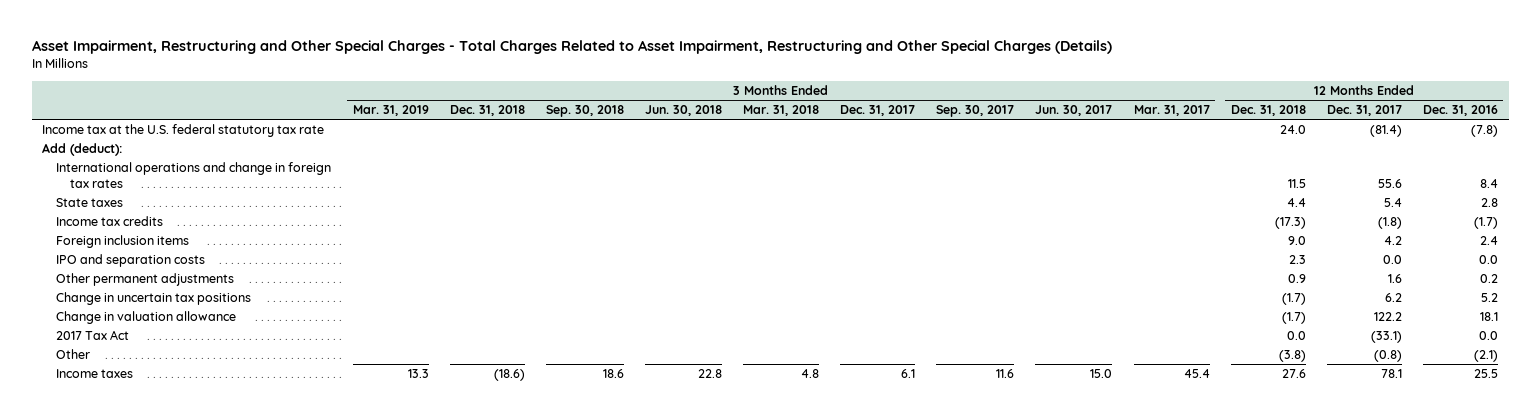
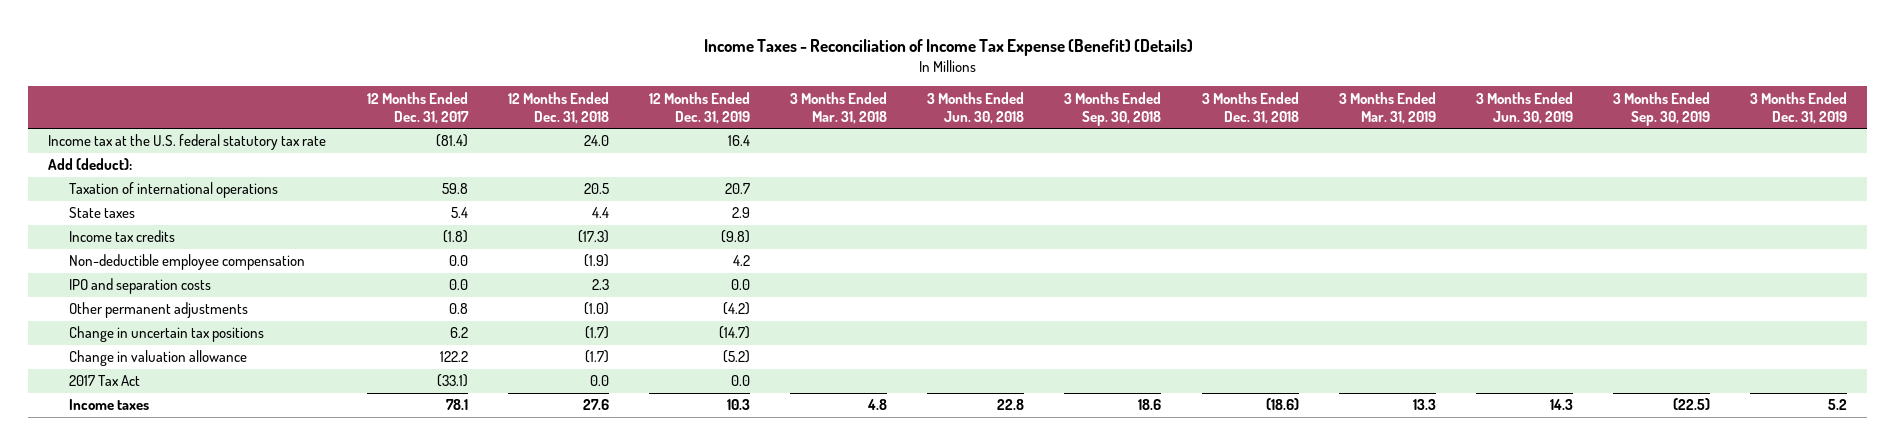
- Asset Impairment, Restructuring and Other Special Charges - Total Charges Related to Asset Impairment, Restructuring and Other Special Charges (Details)
+ Income Taxes - Reconciliation of Income Tax Expense (Benefit) (Details)
- | 3 Months Ended Mar. 31, 2019 | 3 Months Ended Dec. 31, 2018 | 3 Months Ended Sep. 30, 2018 | 3 Months Ended Jun. 30, 2018 | 3 Months Ended Mar. 31, 2018 | 3 Months Ended Dec. 31, 2017 | 3 Months Ended Sep. 30, 2017 | 3 Months Ended Jun. 30, 2017 | 3 Months Ended Mar. 31, 2017 | 12 Months Ended Dec. 31, 2018 | 12 Months Ended Dec. 31, 2017 | 12 Months Ended Dec. 31, 2016
+ | 12 Months Ended Dec. 31, 2017 | 12 Months Ended Dec. 31, 2018 | 12 Months Ended Dec. 31, 2019 | 3 Months Ended Mar. 31, 2018 | 3 Months Ended Jun. 30, 2018 | 3 Months Ended Sep. 30, 2018 | 3 Months Ended Dec. 31, 2018 | 3 Months Ended Mar. 31, 2019 | 3 Months Ended Jun. 30, 2019 | 3 Months Ended Sep. 30, 2019 | 3 Months Ended Dec. 31, 2019
- International operations and change in foreign tax rates | | | | | | | | | | 11.5 | 55.6 | 8.4
+ Taxation of international operations | 59.8 | 20.5 | 20.7 | | | | | | | |
- Foreign inclusion items | | | | | | | | | | 9.0 | 4.2 | 2.4
+ Non-deductible employee compensation | 0.0 | (1.9) | 4.2 | | | | | | | |
- Other permanent adjustments | | | | | | | | | | 0.9 | 1.6 | 0.2
+ Other permanent adjustments | 0.8 | (1.0) | (4.2) | | | | | | | |
- Other | | | | | | | | | | (3.8) | (0.8) | (2.1)

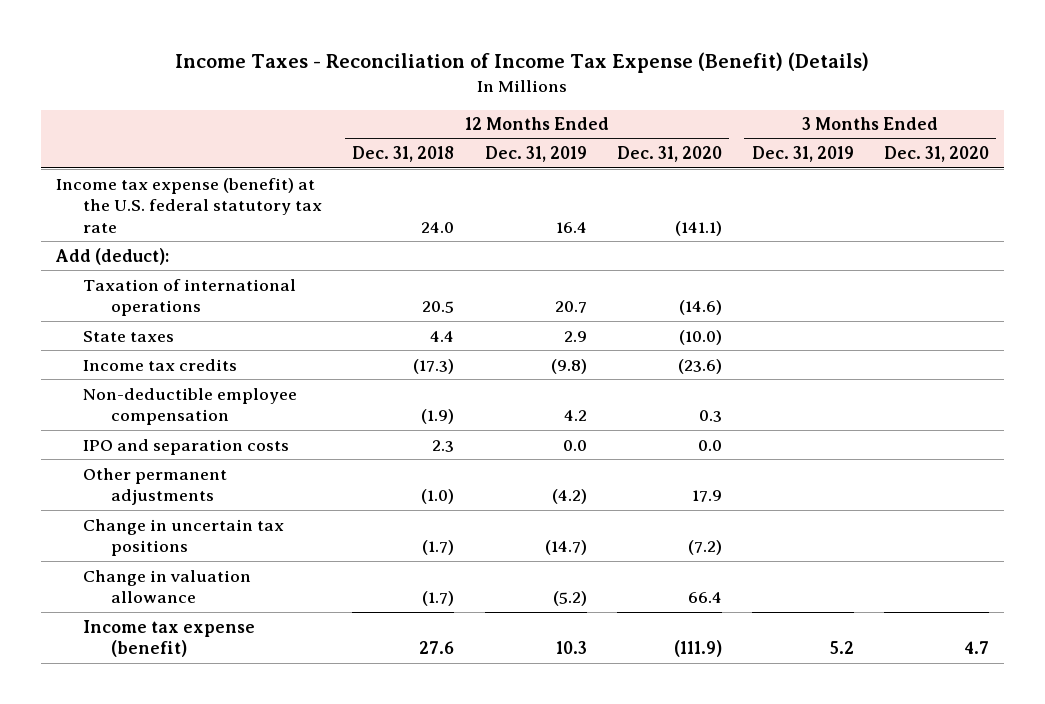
- | 12 Months Ended Dec. 31, 2017 | 12 Months Ended Dec. 31, 2018 | 12 Months Ended Dec. 31, 2019 | 3 Months Ended Mar. 31, 2018 | 3 Months Ended Jun. 30, 2018 | 3 Months Ended Sep. 30, 2018 | 3 Months Ended Dec. 31, 2018 | 3 Months Ended Mar. 31, 2019 | 3 Months Ended Jun. 30, 2019 | 3 Months Ended Sep. 30, 2019 | 3 Months Ended Dec. 31, 2019
+ | 12 Months Ended Dec. 31, 2018 | 12 Months Ended Dec. 31, 2019 | 12 Months Ended Dec. 31, 2020 | 3 Months Ended Dec. 31, 2019 | 3 Months Ended Dec. 31, 2020
- Income tax at the U.S. federal statutory tax rate | (81.4) | 24.0 | 16.4 | | | | | | | |
+ Income tax expense (benefit) at the U.S. federal statutory tax rate | 24.0 | 16.4 | (141.1) | |
- 2017 Tax Act | (33.1) | 0.0 | 0.0 | | | | | | | |
- Income taxes | 78.1 | 27.6 | 10.3 | 4.8 | 22.8 | 18.6 | (18.6) | 13.3 | 14.3 | (22.5) | 5.2
+ Income tax expense (benefit) | 27.6 | 10.3 | (111.9) | 5.2 | 4.7

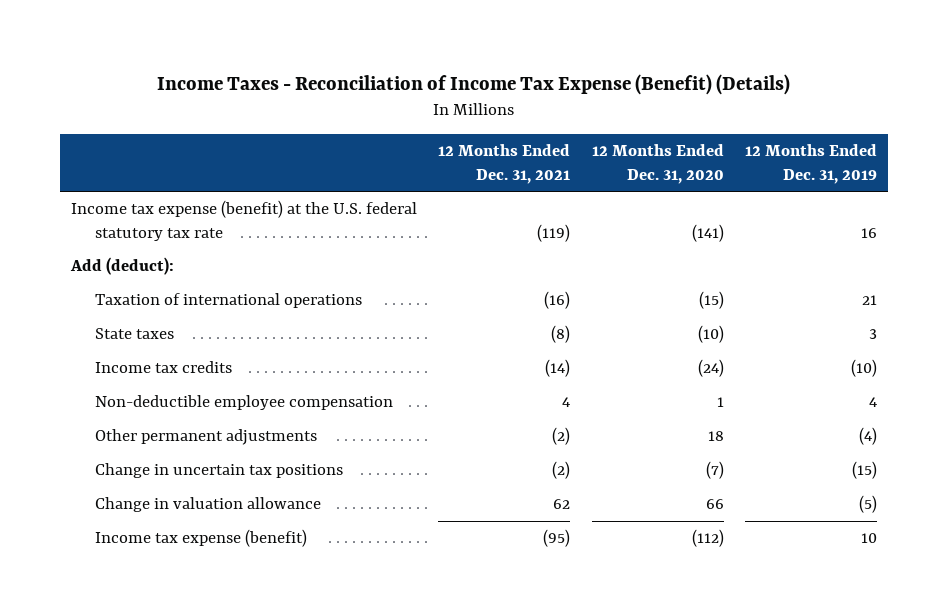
- | 12 Months Ended Dec. 31, 2018 | 12 Months Ended Dec. 31, 2019 | 12 Months Ended Dec. 31, 2020 | 3 Months Ended Dec. 31, 2019 | 3 Months Ended Dec. 31, 2020
+ | 12 Months Ended Dec. 31, 2021 | 12 Months Ended Dec. 31, 2020 | 12 Months Ended Dec. 31, 2019
- Income tax expense (benefit) at the U.S. federal statutory tax rate | 24.0 | 16.4 | (141.1) | |
+ Income tax expense (benefit) at the U.S. federal statutory tax rate | (119) | (141) | 16
- Taxation of international operations | 20.5 | 20.7 | (14.6) | |
- State taxes | 4.4 | 2.9 | (10.0) | |
- Income tax credits | (17.3) | (9.8) | (23.6) | |
- Non-deductible employee compensation | (1.9) | 4.2 | 0.3 | |
- IPO and separation costs | 2.3 | 0.0 | 0.0 | |
- Other permanent adjustments | (1.0) | (4.2) | 17.9 | |
- Change in uncertain tax positions | (1.7) | (14.7) | (7.2) | |
- Change in valuation allowance | (1.7) | (5.2) | 66.4 | |
- Income tax expense (benefit) | 27.6 | 10.3 | (111.9) | 5.2 | 4.7
+ Taxation of international operations | (16) | (15) | 21
+ State taxes | (8) | (10) | 3
+ Income tax credits | (14) | (24) | (10)
+ Non-deductible employee compensation | 4 | 1 | 4
+ Other permanent adjustments | (2) | 18 | (4)
+ Change in uncertain tax positions | (2) | (7) | (15)
+ Change in valuation allowance | 62 | 66 | (5)
+ Income tax expense (benefit) | (95) | (112) | 10

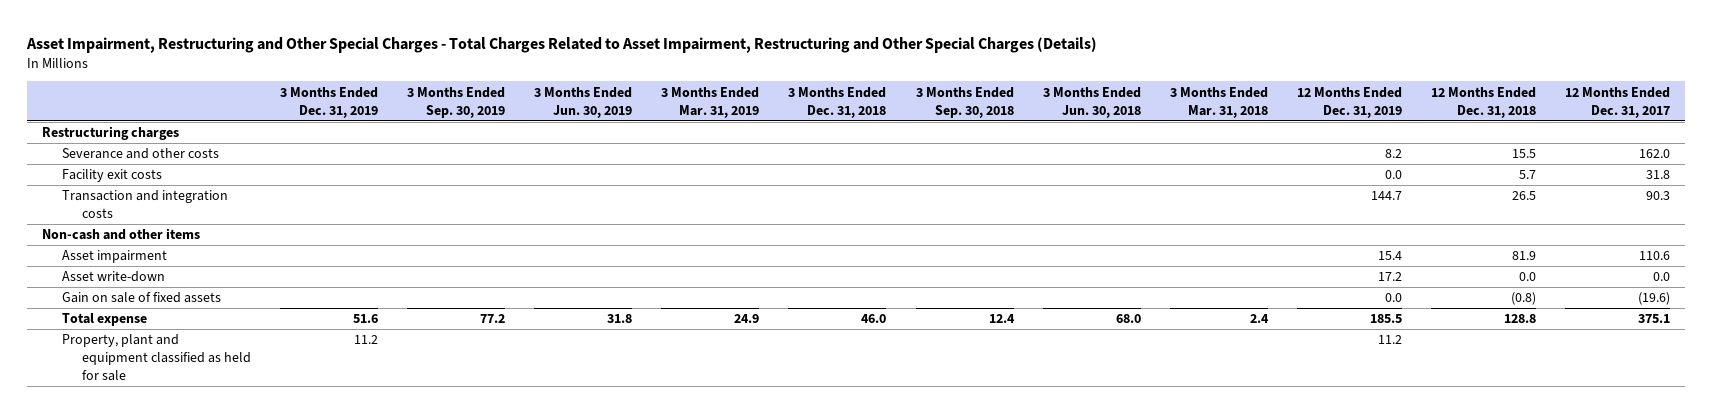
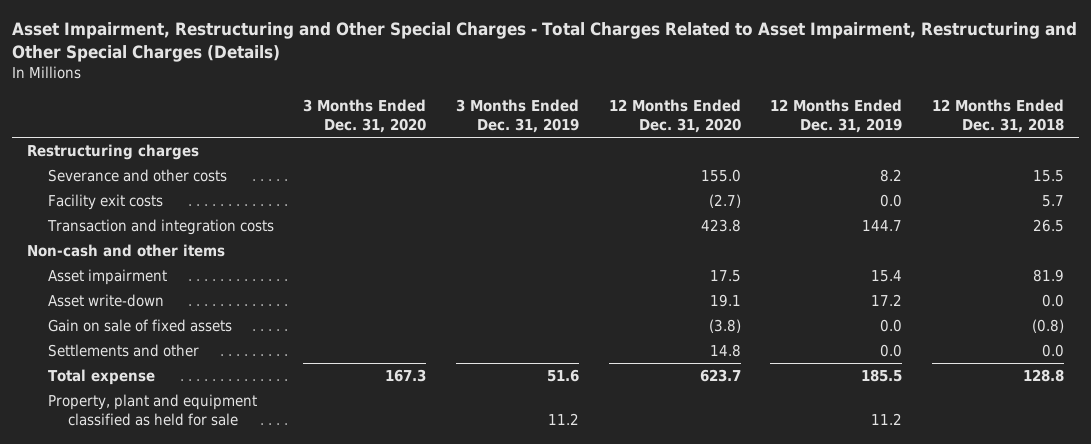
- | 3 Months Ended Dec. 31, 2019 | 3 Months Ended Sep. 30, 2019 | 3 Months Ended Jun. 30, 2019 | 3 Months Ended Mar. 31, 2019 | 3 Months Ended Dec. 31, 2018 | 3 Months Ended Sep. 30, 2018 | 3 Months Ended Jun. 30, 2018 | 3 Months Ended Mar. 31, 2018 | 12 Months Ended Dec. 31, 2019 | 12 Months Ended Dec. 31, 2018 | 12 Months Ended Dec. 31, 2017
+ | 3 Months Ended Dec. 31, 2020 | 3 Months Ended Dec. 31, 2019 | 12 Months Ended Dec. 31, 2020 | 12 Months Ended Dec. 31, 2019 | 12 Months Ended Dec. 31, 2018
+ Settlements and other | | | 14.8 | 0.0 | 0.0

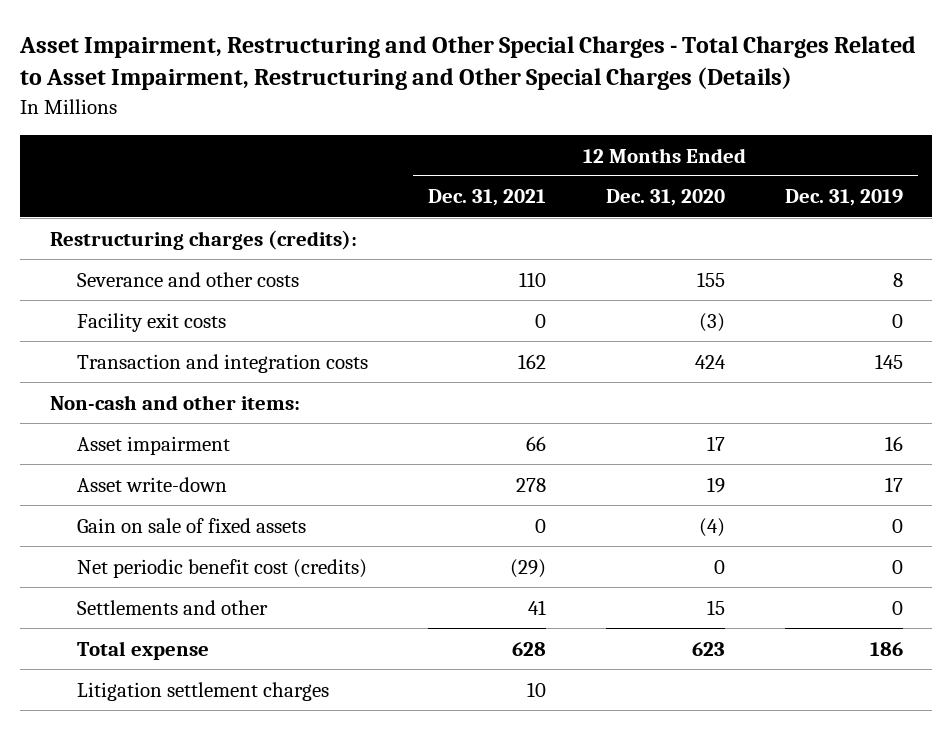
- | 3 Months Ended Dec. 31, 2020 | 3 Months Ended Dec. 31, 2019 | 12 Months Ended Dec. 31, 2020 | 12 Months Ended Dec. 31, 2019 | 12 Months Ended Dec. 31, 2018
+ | 12 Months Ended Dec. 31, 2021 | 12 Months Ended Dec. 31, 2020 | 12 Months Ended Dec. 31, 2019
- Restructuring charges
- Severance and other costs | | | 155.0 | 8.2 | 15.5
- Facility exit costs | | | (2.7) | 0.0 | 5.7
- Transaction and integration costs | | | 423.8 | 144.7 | 26.5
- Non-cash and other items
- Asset impairment | | | 17.5 | 15.4 | 81.9
- Asset write-down | | | 19.1 | 17.2 | 0.0
- Gain on sale of fixed assets | | | (3.8) | 0.0 | (0.8)
- Settlements and other | | | 14.8 | 0.0 | 0.0
- Total expense | 167.3 | 51.6 | 623.7 | 185.5 | 128.8
- Property, plant and equipment classified as held for sale | | 11.2 | | 11.2 |
+ Restructuring charges (credits):
+ Severance and other costs | 110 | 155 | 8
+ Facility exit costs | 0 | (3) | 0
+ Transaction and integration costs | 162 | 424 | 145
+ Non-cash and other items:
+ Asset impairment | 66 | 17 | 16
+ Asset write-down | 278 | 19 | 17
+ Gain on sale of fixed assets | 0 | (4) | 0
+ Net periodic benefit cost (credits) | (29) | 0 | 0
+ Settlements and other | 41 | 15 | 0
+ Total expense | 628 | 623 | 186
+ Litigation settlement charges | 10 | |

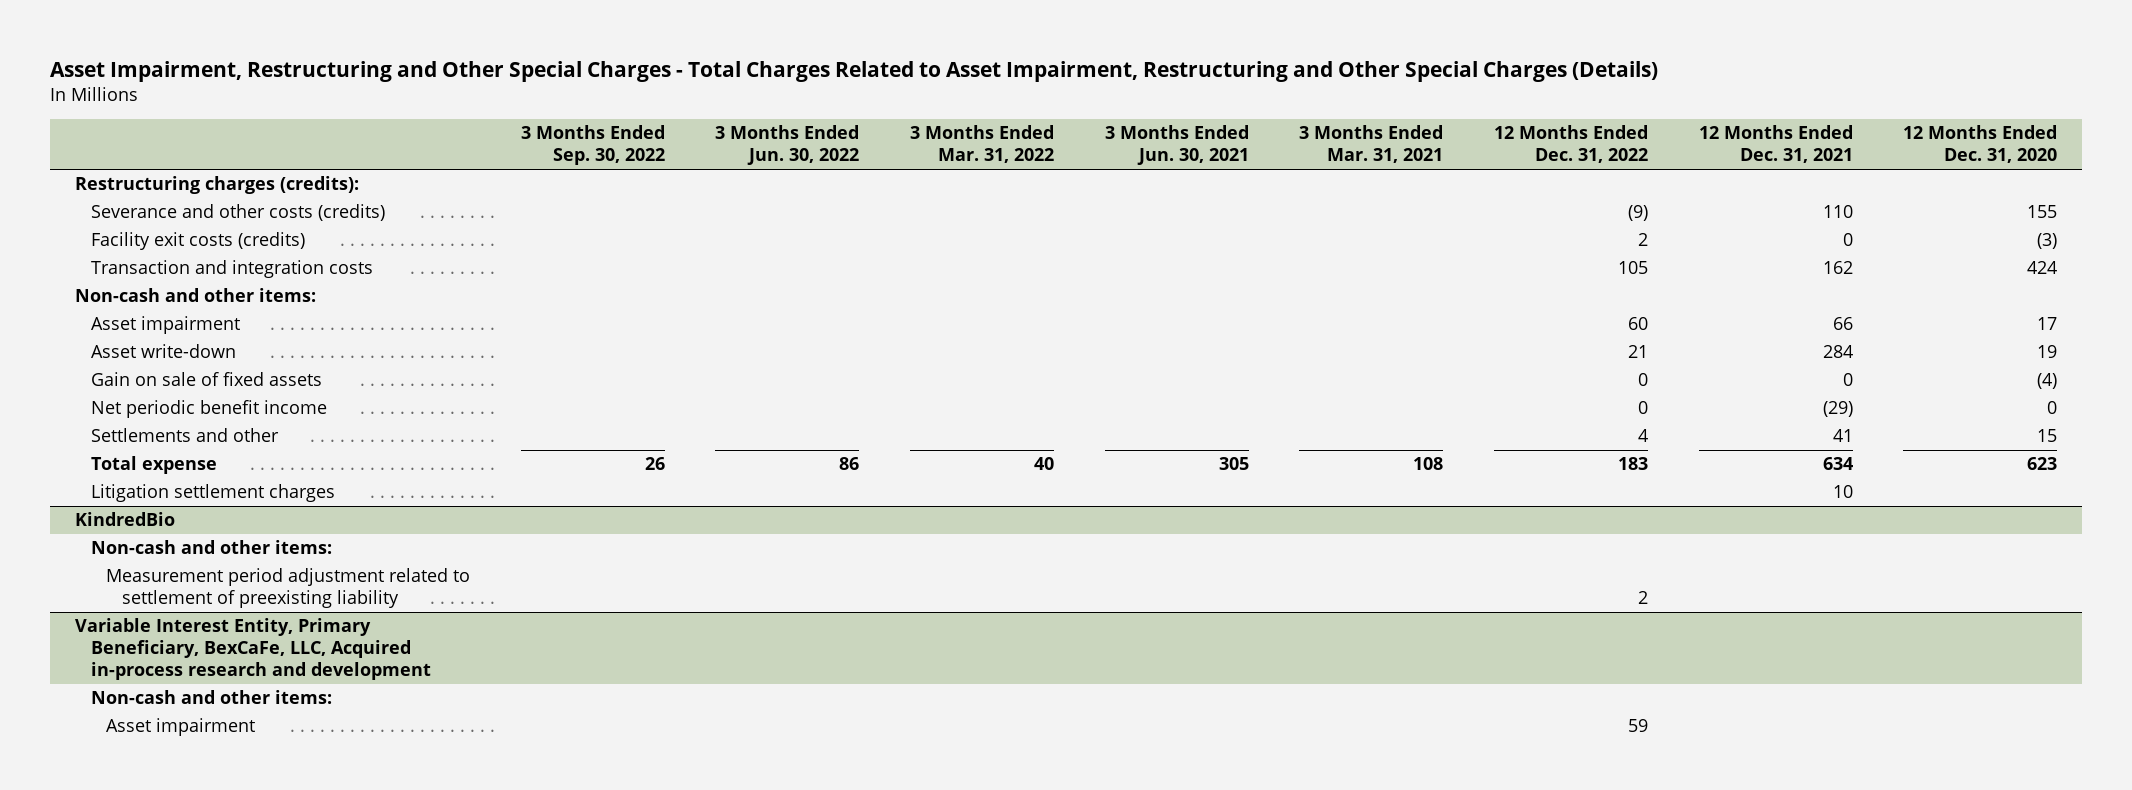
- | 12 Months Ended Dec. 31, 2021 | 12 Months Ended Dec. 31, 2020 | 12 Months Ended Dec. 31, 2019
+ | 3 Months Ended Sep. 30, 2022 | 3 Months Ended Jun. 30, 2022 | 3 Months Ended Mar. 31, 2022 | 3 Months Ended Jun. 30, 2021 | 3 Months Ended Mar. 31, 2021 | 12 Months Ended Dec. 31, 2022 | 12 Months Ended Dec. 31, 2021 | 12 Months Ended Dec. 31, 2020
- Severance and other costs | 110 | 155 | 8
- Facility exit costs | 0 | (3) | 0
+ Severance and other costs (credits) | | | | | | (9) | 110 | 155
+ Facility exit costs (credits) | | | | | | 2 | 0 | (3)
- Asset write-down | 278 | 19 | 17
+ Asset write-down | | | | | | 21 | 284 | 19
- Net periodic benefit cost (credits) | (29) | 0 | 0
+ Net periodic benefit income | | | | | | 0 | (29) | 0
- Total expense | 628 | 623 | 186
+ Total expense | 26 | 86 | 40 | 305 | 108 | 183 | 634 | 623
+ KindredBio
+ Non-cash and other items:
+ Measurement period adjustment related to settlement of preexisting liability | | | | | | 2 | |
+ Variable Interest Entity, Primary Beneficiary, BexCaFe, LLC, Acquired in-process research and development
+ Non-cash and other items:
+ Asset impairment | | | | | | 59 | |

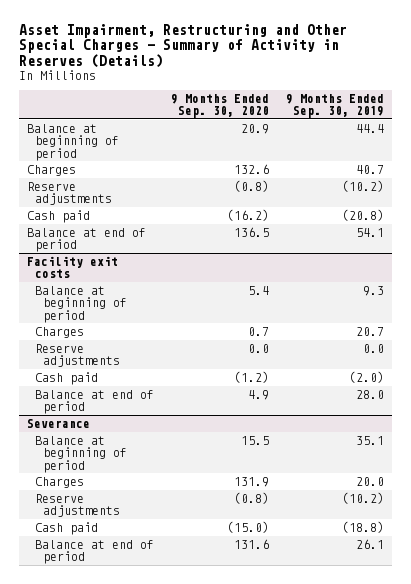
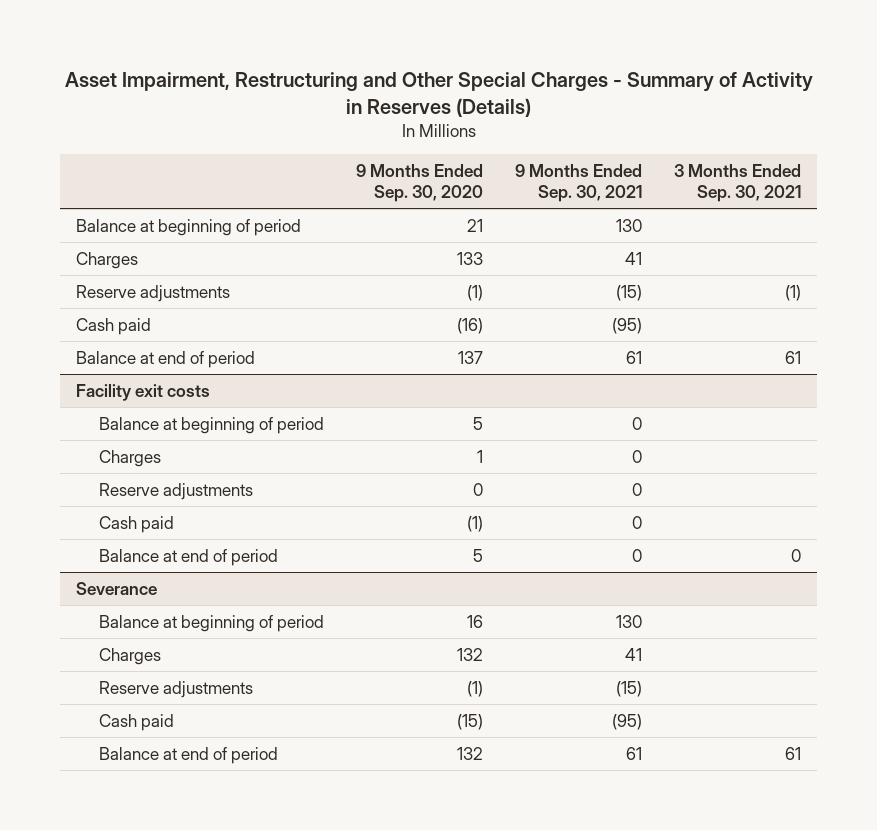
- | 9 Months Ended Sep. 30, 2020 | 9 Months Ended Sep. 30, 2019
+ | 9 Months Ended Sep. 30, 2020 | 9 Months Ended Sep. 30, 2021 | 3 Months Ended Sep. 30, 2021
- Balance at beginning of period | 20.9 | 44.4
- Charges | 132.6 | 40.7
- Reserve adjustments | (0.8) | (10.2)
- Cash paid | (16.2) | (20.8)
- Balance at end of period | 136.5 | 54.1
+ Balance at beginning of period | 21 | 130 |
+ Charges | 133 | 41 |
+ Reserve adjustments | (1) | (15) | (1)
+ Cash paid | (16) | (95) |
+ Balance at end of period | 137 | 61 | 61
@ Facility exit costs
- Balance at beginning of period | 5.4 | 9.3
- Charges | 0.7 | 20.7
- Reserve adjustments | 0.0 | 0.0
- Cash paid | (1.2) | (2.0)
- Balance at end of period | 4.9 | 28.0
+ Balance at beginning of period | 5 | 0 |
+ Charges | 1 | 0 |
+ Reserve adjustments | 0 | 0 |
+ Cash paid | (1) | 0 |
+ Balance at end of period | 5 | 0 | 0
@ Severance
- Balance at beginning of period | 15.5 | 35.1
- Charges | 131.9 | 20.0
- Reserve adjustments | (0.8) | (10.2)
- Cash paid | (15.0) | (18.8)
- Balance at end of period | 131.6 | 26.1
+ Balance at beginning of period | 16 | 130 |
+ Charges | 132 | 41 |
+ Reserve adjustments | (1) | (15) |
+ Cash paid | (15) | (95) |
+ Balance at end of period | 132 | 61 | 61

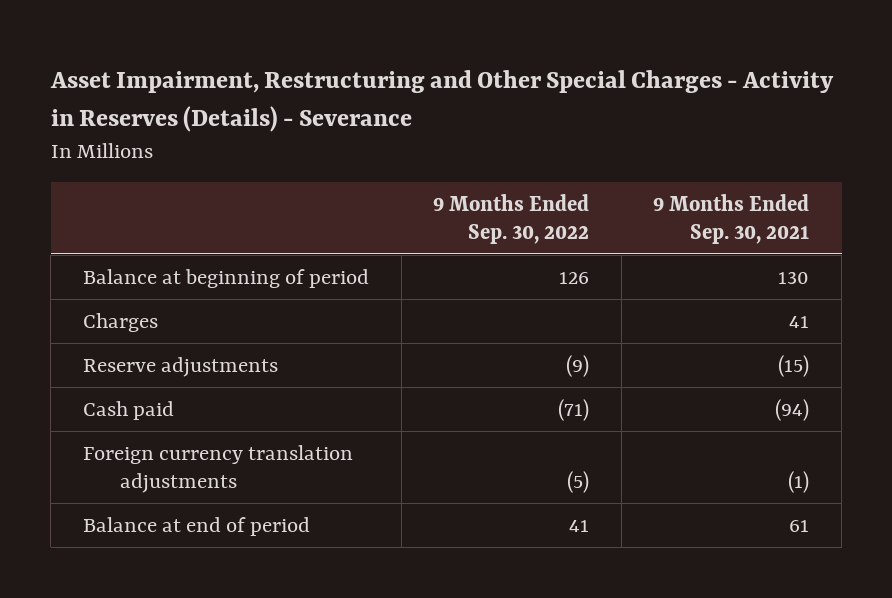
- Asset Impairment, Restructuring and Other Special Charges - Summary of Activity in Reserves (Details)
+ Asset Impairment, Restructuring and Other Special Charges - Activity in Reserves (Details) - Severance
- | 9 Months Ended Sep. 30, 2020 | 9 Months Ended Sep. 30, 2021 | 3 Months Ended Sep. 30, 2021
+ | 9 Months Ended Sep. 30, 2022 | 9 Months Ended Sep. 30, 2021
- Cash paid | (16) | (95) |
- Balance at end of period | 137 | 61 | 61
- Facility exit costs
- Balance at beginning of period | 5 | 0 |
- Charges | 1 | 0 |
- Reserve adjustments | 0 | 0 |
- Cash paid | (1) | 0 |
- Balance at end of period | 5 | 0 | 0
- Severance
- Balance at beginning of period | 16 | 130 |
- Charges | 132 | 41 |
- Reserve adjustments | (1) | (15) |
- Cash paid | (15) | (95) |
+ Cash paid | (71) | (94)
+ Foreign currency translation adjustments | (5) | (1)

